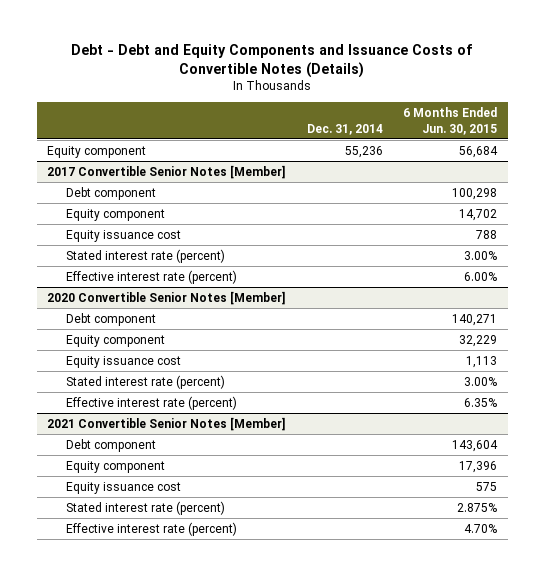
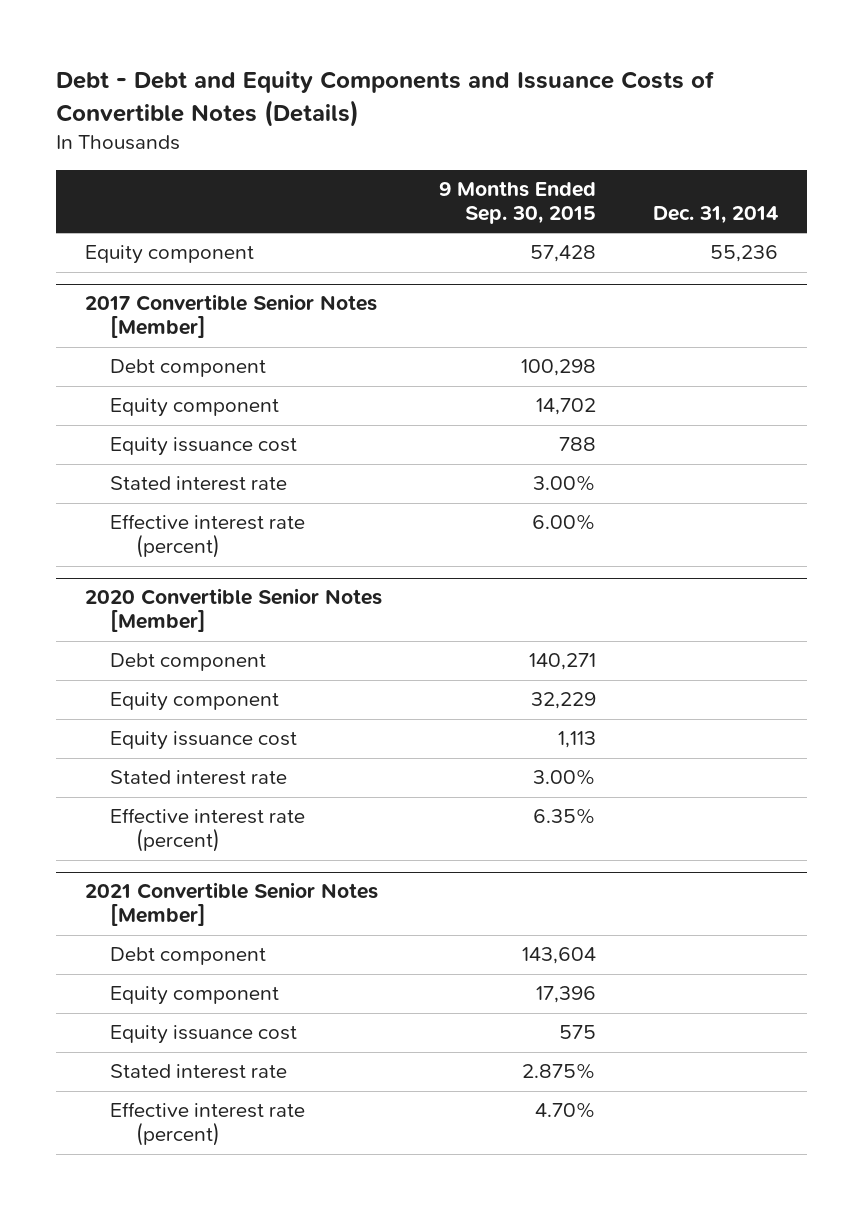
- | Dec. 31, 2014 | 6 Months Ended Jun. 30, 2015
+ | 9 Months Ended Sep. 30, 2015 | Dec. 31, 2014
@ 2017 Convertible Senior Notes [Member]
- Stated interest rate (percent) | | 3.00%
+ Stated interest rate | 3.00% |
@ 2020 Convertible Senior Notes [Member]
- Stated interest rate (percent) | | 3.00%
+ Stated interest rate | 3.00% |
@ 2021 Convertible Senior Notes [Member]
- Stated interest rate (percent) | | 2.875%
+ Stated interest rate | 2.875% |

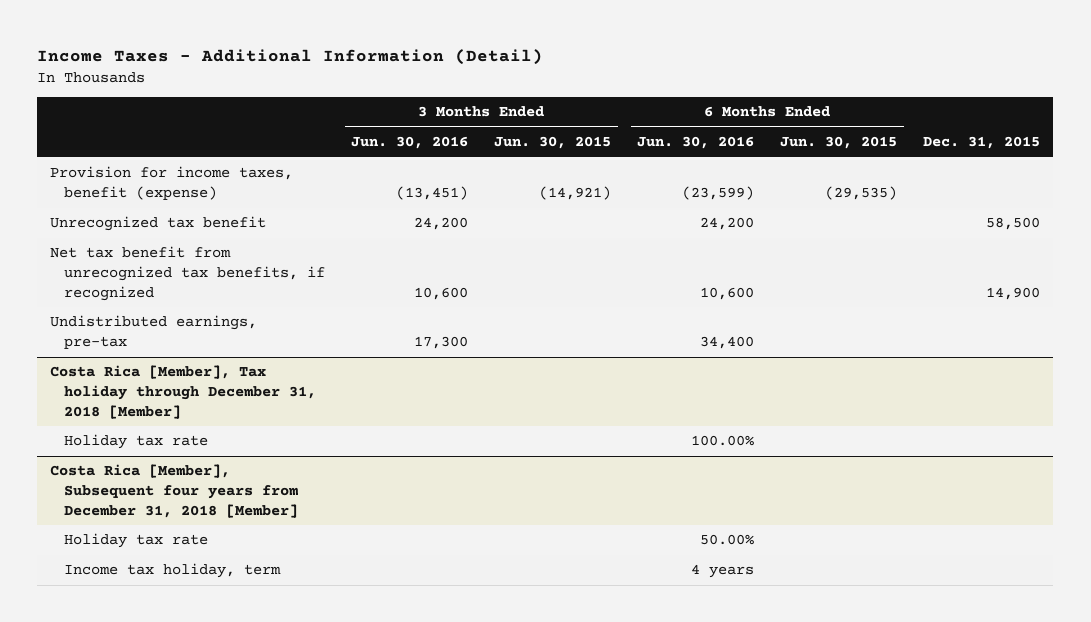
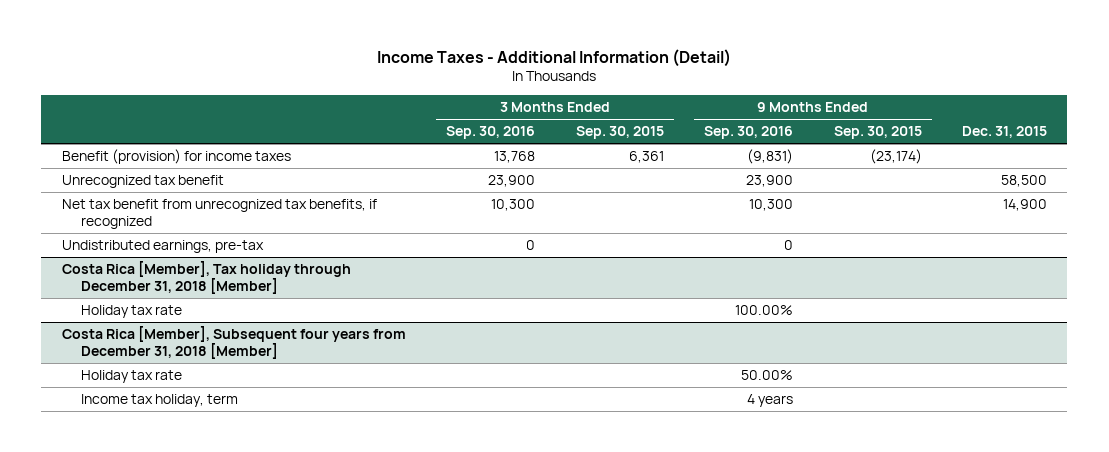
- | 3 Months Ended Jun. 30, 2016 | 3 Months Ended Jun. 30, 2015 | 6 Months Ended Jun. 30, 2016 | 6 Months Ended Jun. 30, 2015 | Dec. 31, 2015
+ | 3 Months Ended Sep. 30, 2016 | 3 Months Ended Sep. 30, 2015 | 9 Months Ended Sep. 30, 2016 | 9 Months Ended Sep. 30, 2015 | Dec. 31, 2015
- Provision for income taxes, benefit (expense) | (13,451) | (14,921) | (23,599) | (29,535) |
+ Benefit (provision) for income taxes | 13,768 | 6,361 | (9,831) | (23,174) |

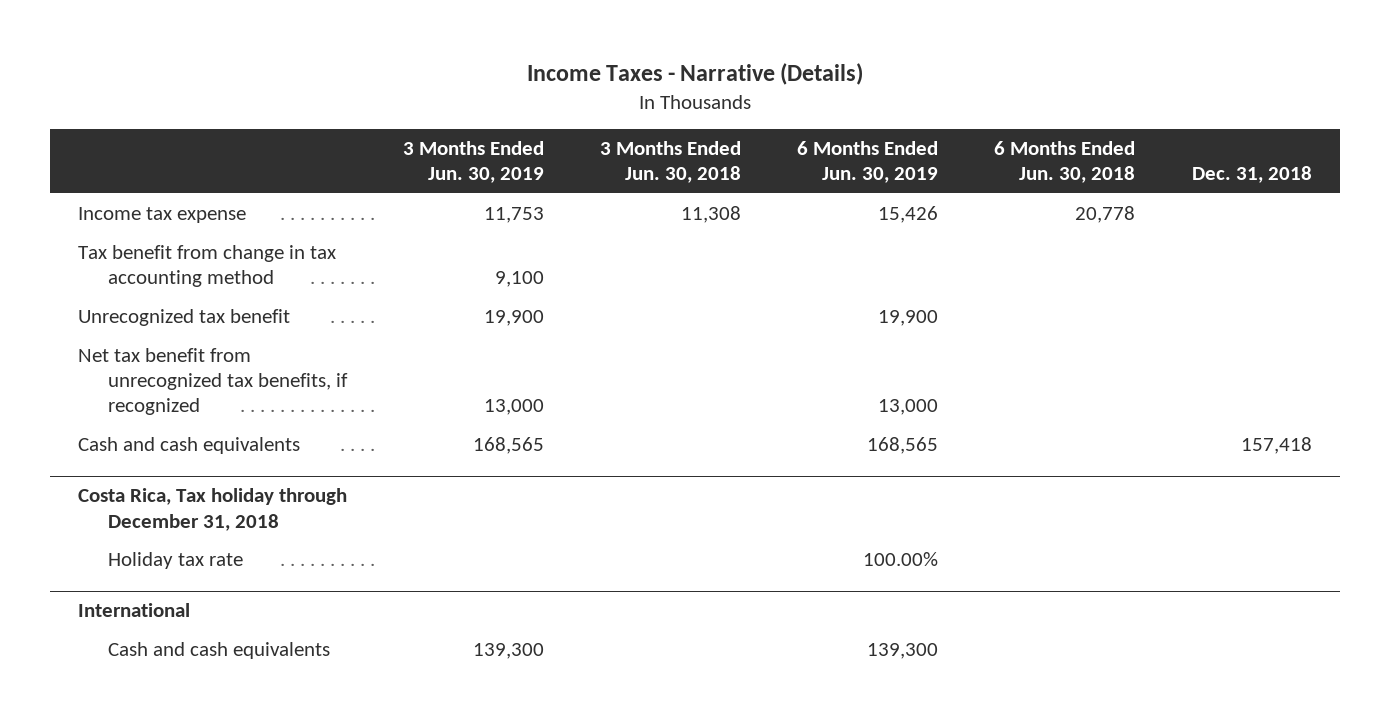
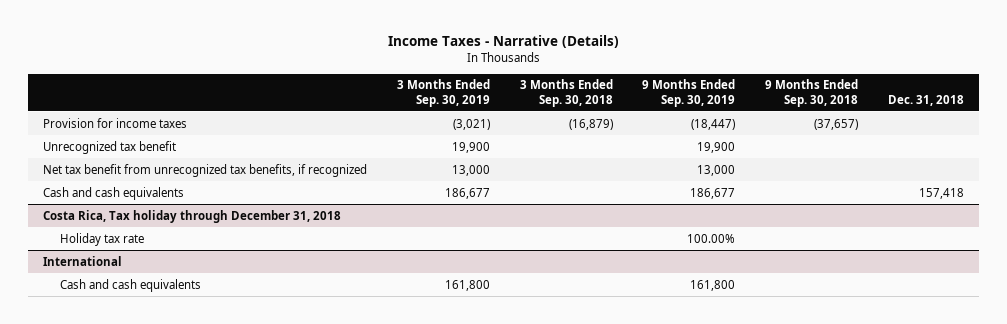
- | 3 Months Ended Jun. 30, 2019 | 3 Months Ended Jun. 30, 2018 | 6 Months Ended Jun. 30, 2019 | 6 Months Ended Jun. 30, 2018 | Dec. 31, 2018
+ | 3 Months Ended Sep. 30, 2019 | 3 Months Ended Sep. 30, 2018 | 9 Months Ended Sep. 30, 2019 | 9 Months Ended Sep. 30, 2018 | Dec. 31, 2018
- Income tax expense | 11,753 | 11,308 | 15,426 | 20,778 |
- Tax benefit from change in tax accounting method | 9,100 | | | |
+ Provision for income taxes | (3,021) | (16,879) | (18,447) | (37,657) |

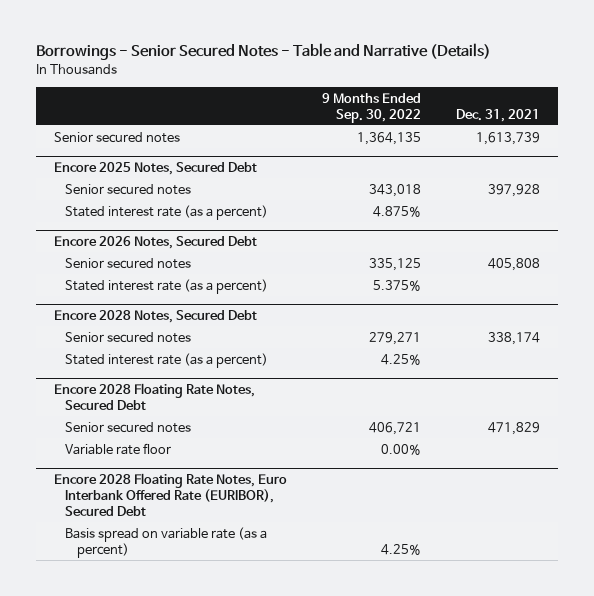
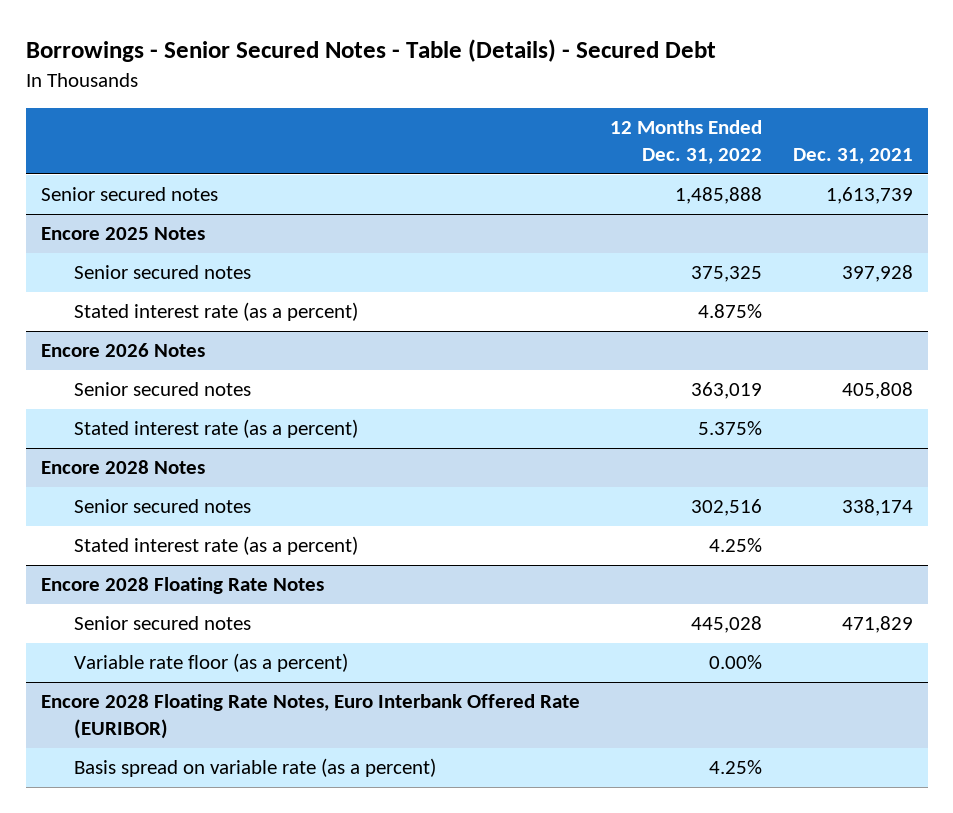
- Borrowings - Senior Secured Notes - Table and Narrative (Details)
+ Borrowings - Senior Secured Notes - Table (Details) - Secured Debt
- | 9 Months Ended Sep. 30, 2022 | Dec. 31, 2021
+ | 12 Months Ended Dec. 31, 2022 | Dec. 31, 2021
- Encore 2025 Notes, Secured Debt
+ Encore 2025 Notes
- Encore 2026 Notes, Secured Debt
+ Encore 2026 Notes
- Encore 2028 Notes, Secured Debt
+ Encore 2028 Notes
- Encore 2028 Floating Rate Notes, Secured Debt
+ Encore 2028 Floating Rate Notes
- Variable rate floor | 0.00% |
- Encore 2028 Floating Rate Notes, Euro Interbank Offered Rate (EURIBOR), Secured Debt
+ Variable rate floor (as a percent) | 0.00% |
+ Encore 2028 Floating Rate Notes, Euro Interbank Offered Rate (EURIBOR)

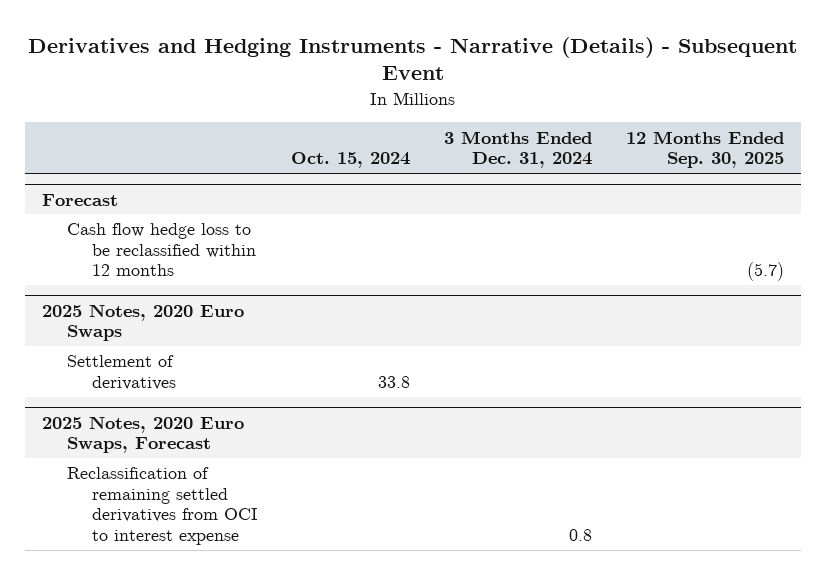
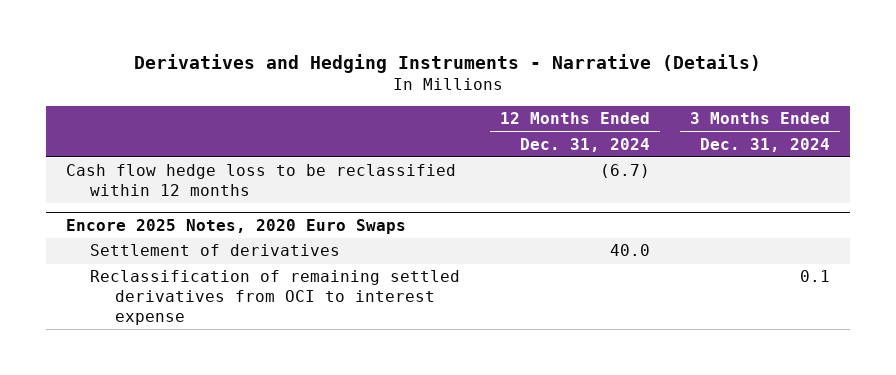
- Derivatives and Hedging Instruments - Narrative (Details) - Subsequent Event
+ Derivatives and Hedging Instruments - Narrative (Details)
- | Oct. 15, 2024 | 3 Months Ended Dec. 31, 2024 | 12 Months Ended Sep. 30, 2025
+ | 12 Months Ended Dec. 31, 2024 | 3 Months Ended Dec. 31, 2024
- Forecast
- Cash flow hedge loss to be reclassified within 12 months | | | (5.7)
- 2025 Notes, 2020 Euro Swaps
+ Cash flow hedge loss to be reclassified within 12 months | (6.7) |
+ Encore 2025 Notes, 2020 Euro Swaps
- 2025 Notes, 2020 Euro Swaps, Forecast
- Reclassification of remaining settled derivatives from OCI to interest expense | | 0.8 |
+ Reclassification of remaining settled derivatives from OCI to interest expense | | 0.1

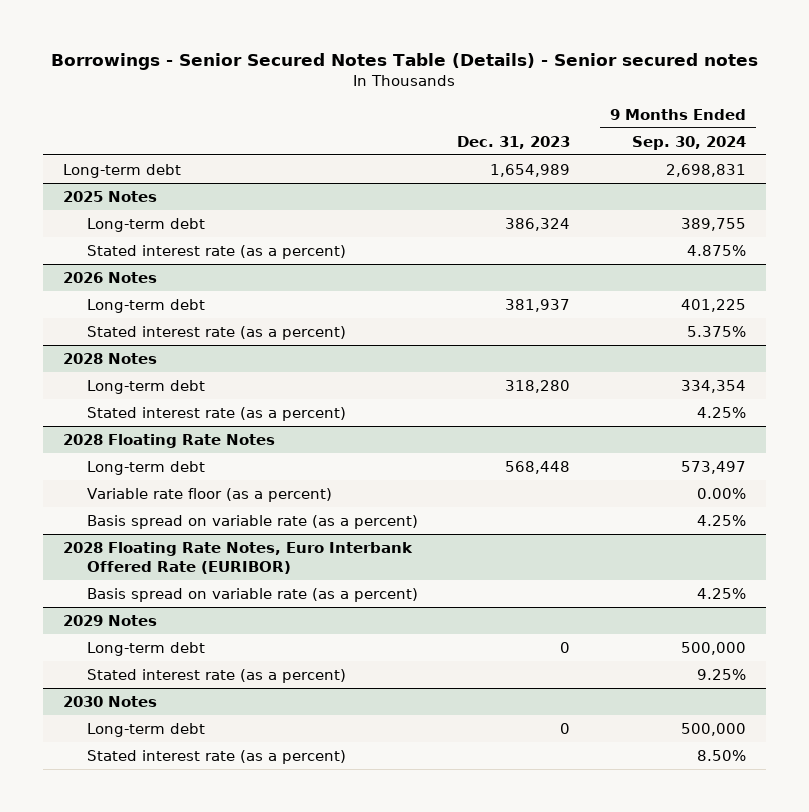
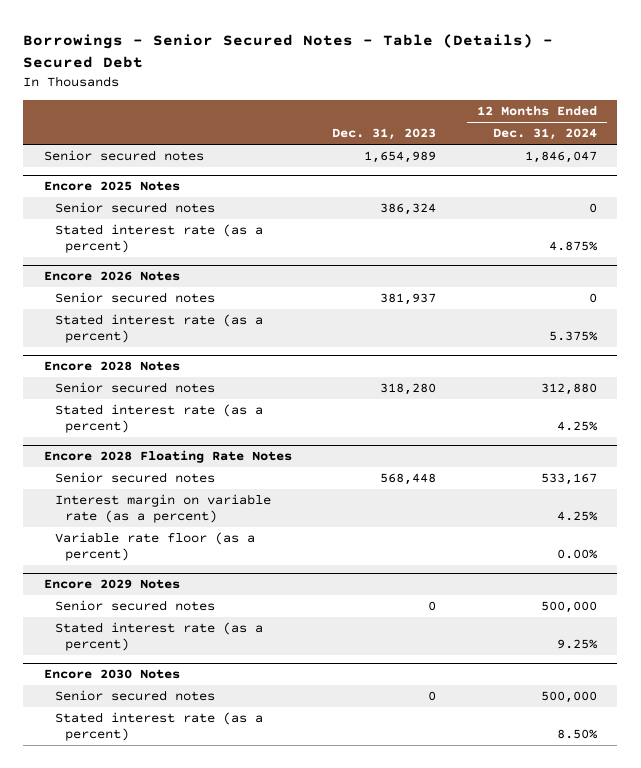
- Borrowings - Senior Secured Notes Table (Details) - Senior secured notes
+ Borrowings - Senior Secured Notes - Table (Details) - Secured Debt
- | Dec. 31, 2023 | 9 Months Ended Sep. 30, 2024
+ | Dec. 31, 2023 | 12 Months Ended Dec. 31, 2024
- Long-term debt | 1,654,989 | 2,698,831
- 2025 Notes
- Long-term debt | 386,324 | 389,755
+ Senior secured notes | 1,654,989 | 1,846,047
+ Encore 2025 Notes
+ Senior secured notes | 386,324 | 0
- 2026 Notes
- Long-term debt | 381,937 | 401,225
+ Encore 2026 Notes
+ Senior secured notes | 381,937 | 0
- 2028 Notes
- Long-term debt | 318,280 | 334,354
+ Encore 2028 Notes
+ Senior secured notes | 318,280 | 312,880
- 2028 Floating Rate Notes
- Long-term debt | 568,448 | 573,497
+ Encore 2028 Floating Rate Notes
+ Senior secured notes | 568,448 | 533,167
+ Interest margin on variable rate (as a percent) | | 4.25%
- Basis spread on variable rate (as a percent) | | 4.25%
- 2028 Floating Rate Notes, Euro Interbank Offered Rate (EURIBOR)
- Basis spread on variable rate (as a percent) | | 4.25%
- 2029 Notes
- Long-term debt | 0 | 500,000
+ Encore 2029 Notes
+ Senior secured notes | 0 | 500,000
- 2030 Notes
- Long-term debt | 0 | 500,000
+ Encore 2030 Notes
+ Senior secured notes | 0 | 500,000

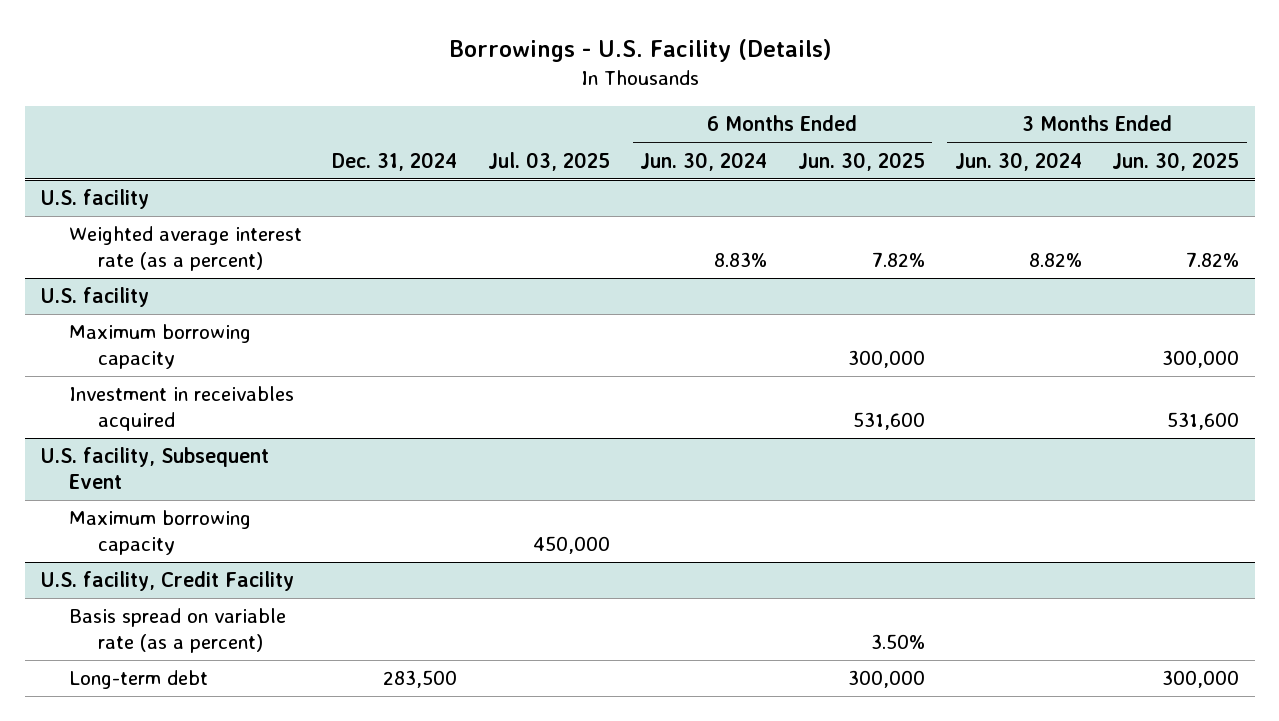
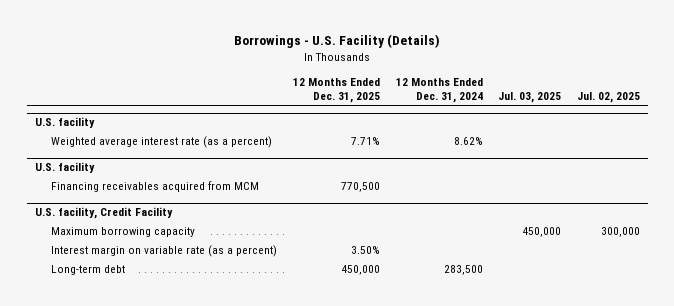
- | Dec. 31, 2024 | Jul. 03, 2025 | 6 Months Ended Jun. 30, 2024 | 6 Months Ended Jun. 30, 2025 | 3 Months Ended Jun. 30, 2024 | 3 Months Ended Jun. 30, 2025
+ | 12 Months Ended Dec. 31, 2025 | 12 Months Ended Dec. 31, 2024 | Jul. 03, 2025 | Jul. 02, 2025
@ U.S. facility
- Maximum borrowing capacity | | | | 300,000 | | 300,000
- Investment in receivables acquired | | | | 531,600 | | 531,600
- U.S. facility, Subsequent Event
- Maximum borrowing capacity | | 450,000 | | | |
@ U.S. facility
+ Financing receivables acquired from MCM | 770,500 | | |
@ U.S. facility, Credit Facility
- Basis spread on variable rate (as a percent) | | | | 3.50% | |
+ Maximum borrowing capacity | | | 450,000 | 300,000
+ Interest margin on variable rate (as a percent) | 3.50% | | |

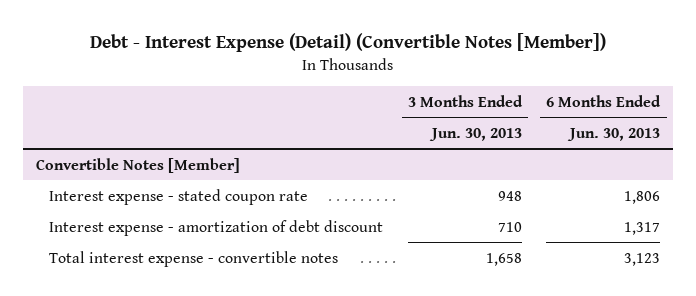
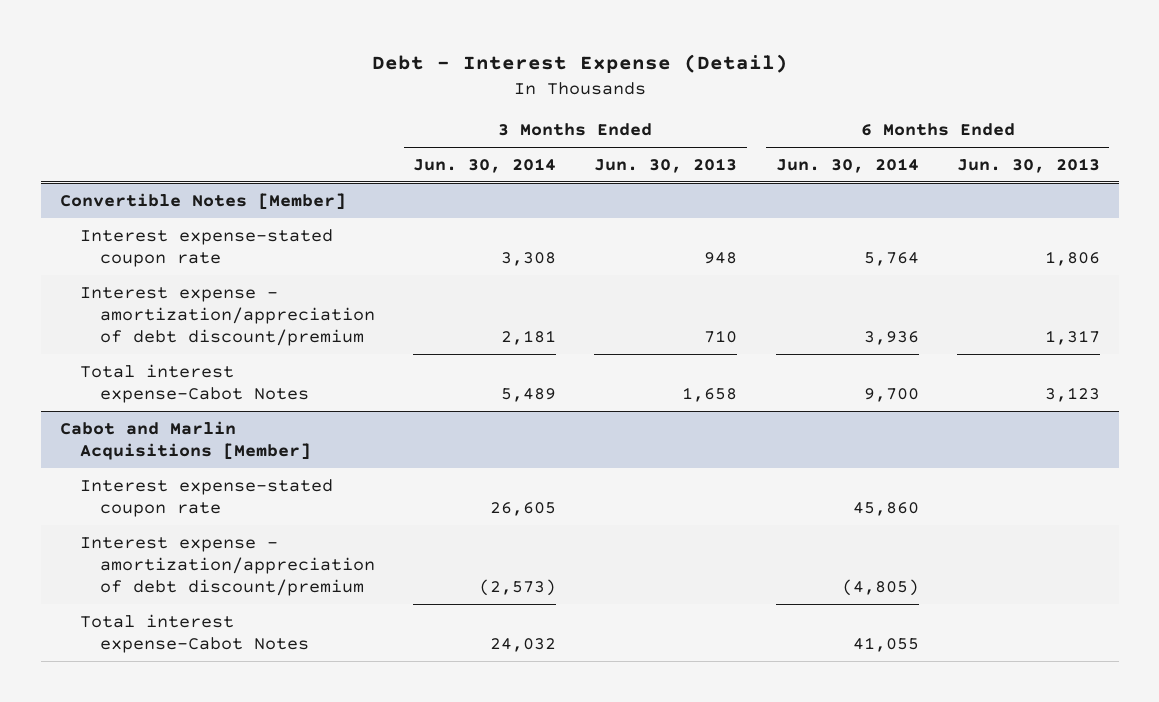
- Debt - Interest Expense (Detail) (Convertible Notes [Member])
+ Debt - Interest Expense (Detail)
- | 3 Months Ended Jun. 30, 2013 | 6 Months Ended Jun. 30, 2013
+ | 3 Months Ended Jun. 30, 2014 | 3 Months Ended Jun. 30, 2013 | 6 Months Ended Jun. 30, 2014 | 6 Months Ended Jun. 30, 2013
@ Convertible Notes [Member]
- Interest expense - stated coupon rate | 948 | 1,806
- Interest expense - amortization of debt discount | 710 | 1,317
- Total interest expense - convertible notes | 1,658 | 3,123
+ Interest expense-stated coupon rate | 3,308 | 948 | 5,764 | 1,806
+ Interest expense - amortization/appreciation of debt discount/premium | 2,181 | 710 | 3,936 | 1,317
+ Total interest expense-Cabot Notes | 5,489 | 1,658 | 9,700 | 3,123
+ Cabot and Marlin Acquisitions [Member]
+ Interest expense-stated coupon rate | 26,605 | | 45,860 |
+ Interest expense - amortization/appreciation of debt discount/premium | (2,573) | | (4,805) |
+ Total interest expense-Cabot Notes | 24,032 | | 41,055 |

